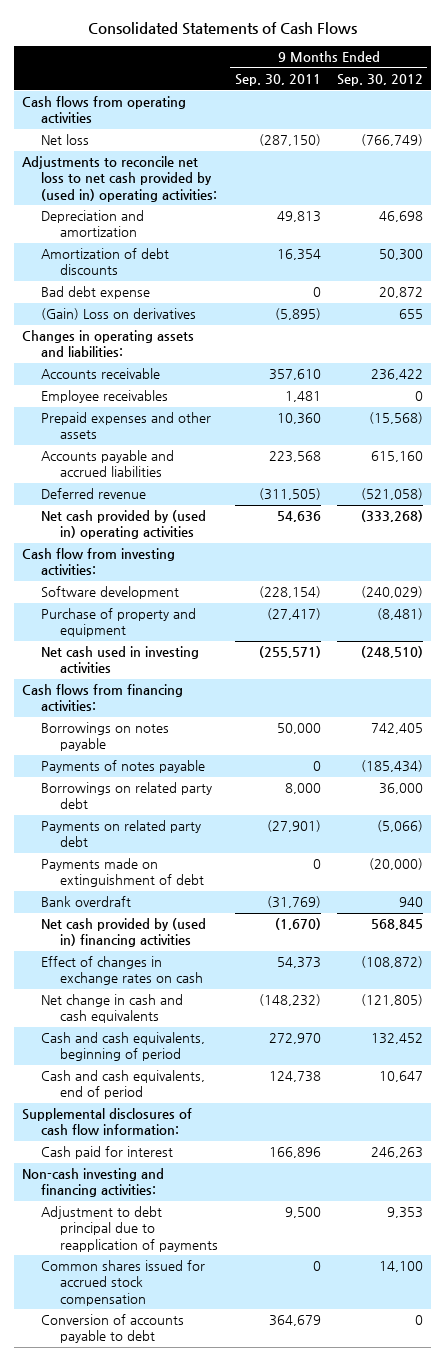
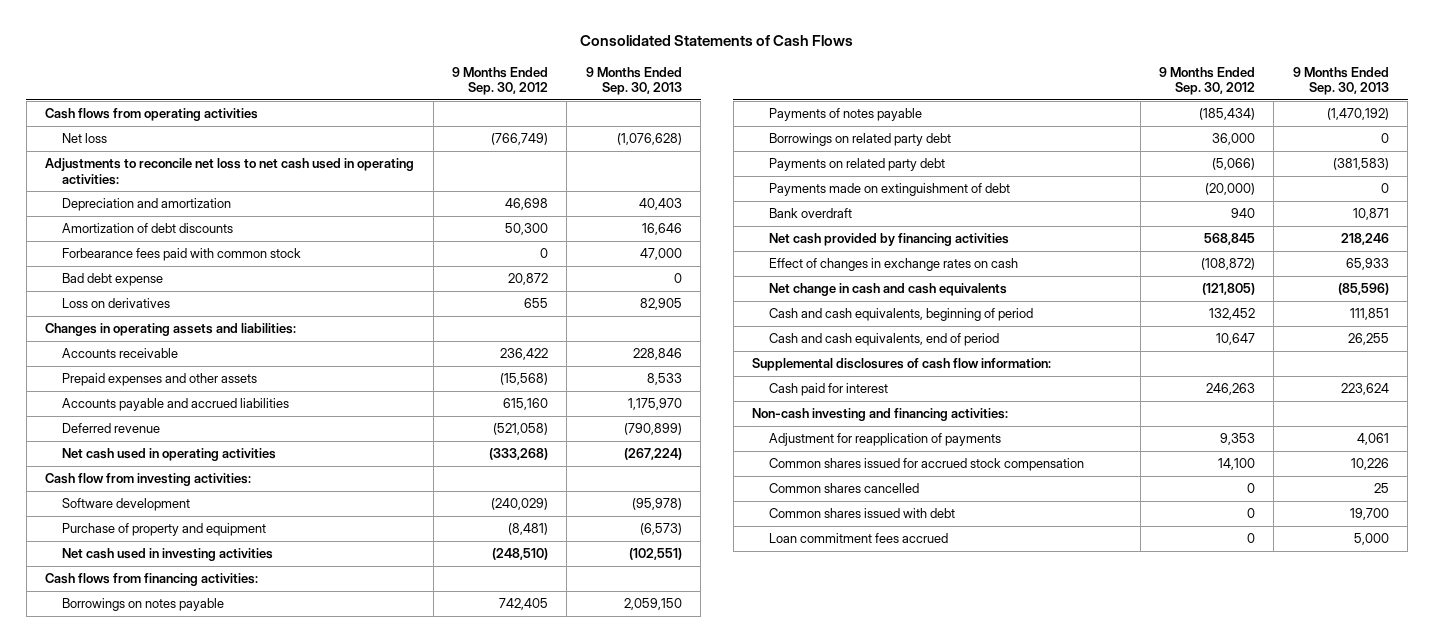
- | 9 Months Ended Sep. 30, 2011 | 9 Months Ended Sep. 30, 2012
+ | 9 Months Ended Sep. 30, 2012 | 9 Months Ended Sep. 30, 2013
- Adjustments to reconcile net loss to net cash provided by (used in) operating activities:
+ Adjustments to reconcile net loss to net cash used in operating activities:
+ Forbearance fees paid with common stock | 0 | 47,000
- (Gain) Loss on derivatives | (5,895) | 655
+ Loss on derivatives | 655 | 82,905
- Employee receivables | 1,481 | 0
- Net cash provided by (used in) operating activities | 54,636 | (333,268)
+ Net cash used in operating activities | (333,268) | (267,224)
- Net cash provided by (used in) financing activities | (1,670) | 568,845
+ Net cash provided by financing activities | 568,845 | 218,246
- Adjustment to debt principal due to reapplication of payments | 9,500 | 9,353
+ Adjustment for reapplication of payments | 9,353 | 4,061
- Conversion of accounts payable to debt | 364,679 | 0
+ Common shares cancelled | 0 | 25
+ Common shares issued with debt | 0 | 19,700
+ Loan commitment fees accrued | 0 | 5,000

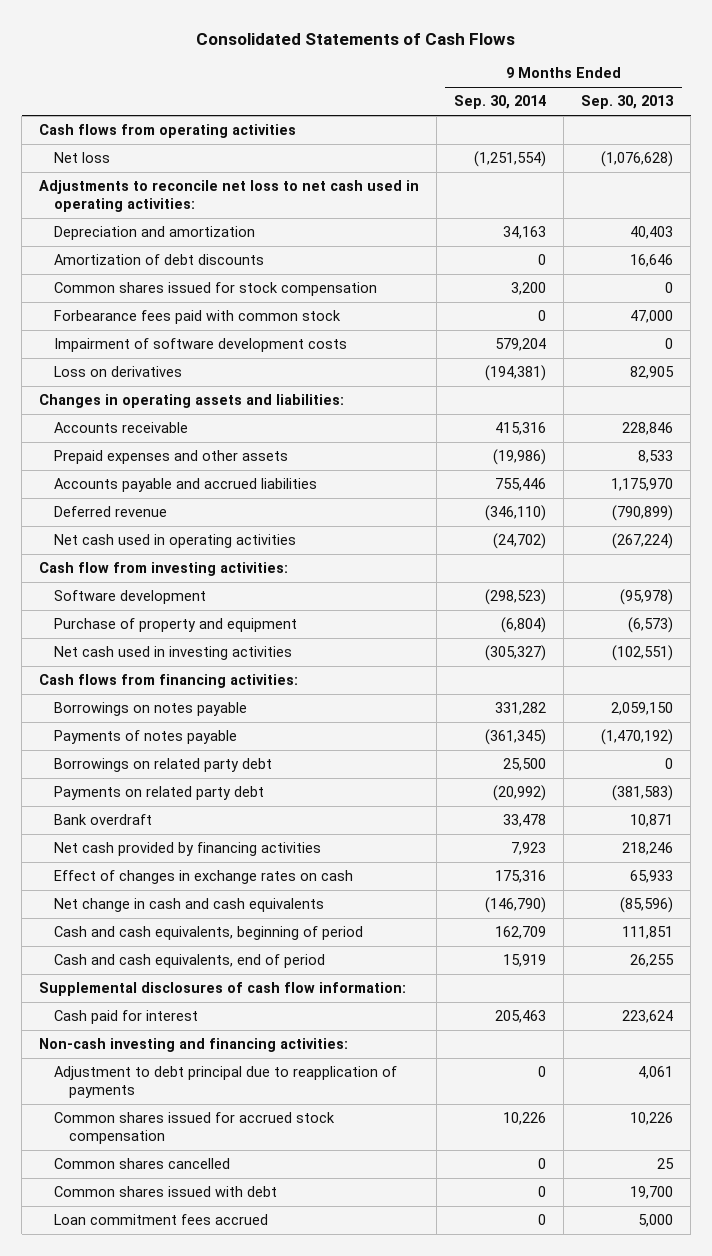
- | 9 Months Ended Sep. 30, 2012 | 9 Months Ended Sep. 30, 2013
+ | 9 Months Ended Sep. 30, 2014 | 9 Months Ended Sep. 30, 2013
+ Common shares issued for stock compensation | 3,200 | 0
- Bad debt expense | 20,872 | 0
+ Impairment of software development costs | 579,204 | 0
- Payments made on extinguishment of debt | (20,000) | 0
- Adjustment for reapplication of payments | 9,353 | 4,061
+ Adjustment to debt principal due to reapplication of payments | 0 | 4,061

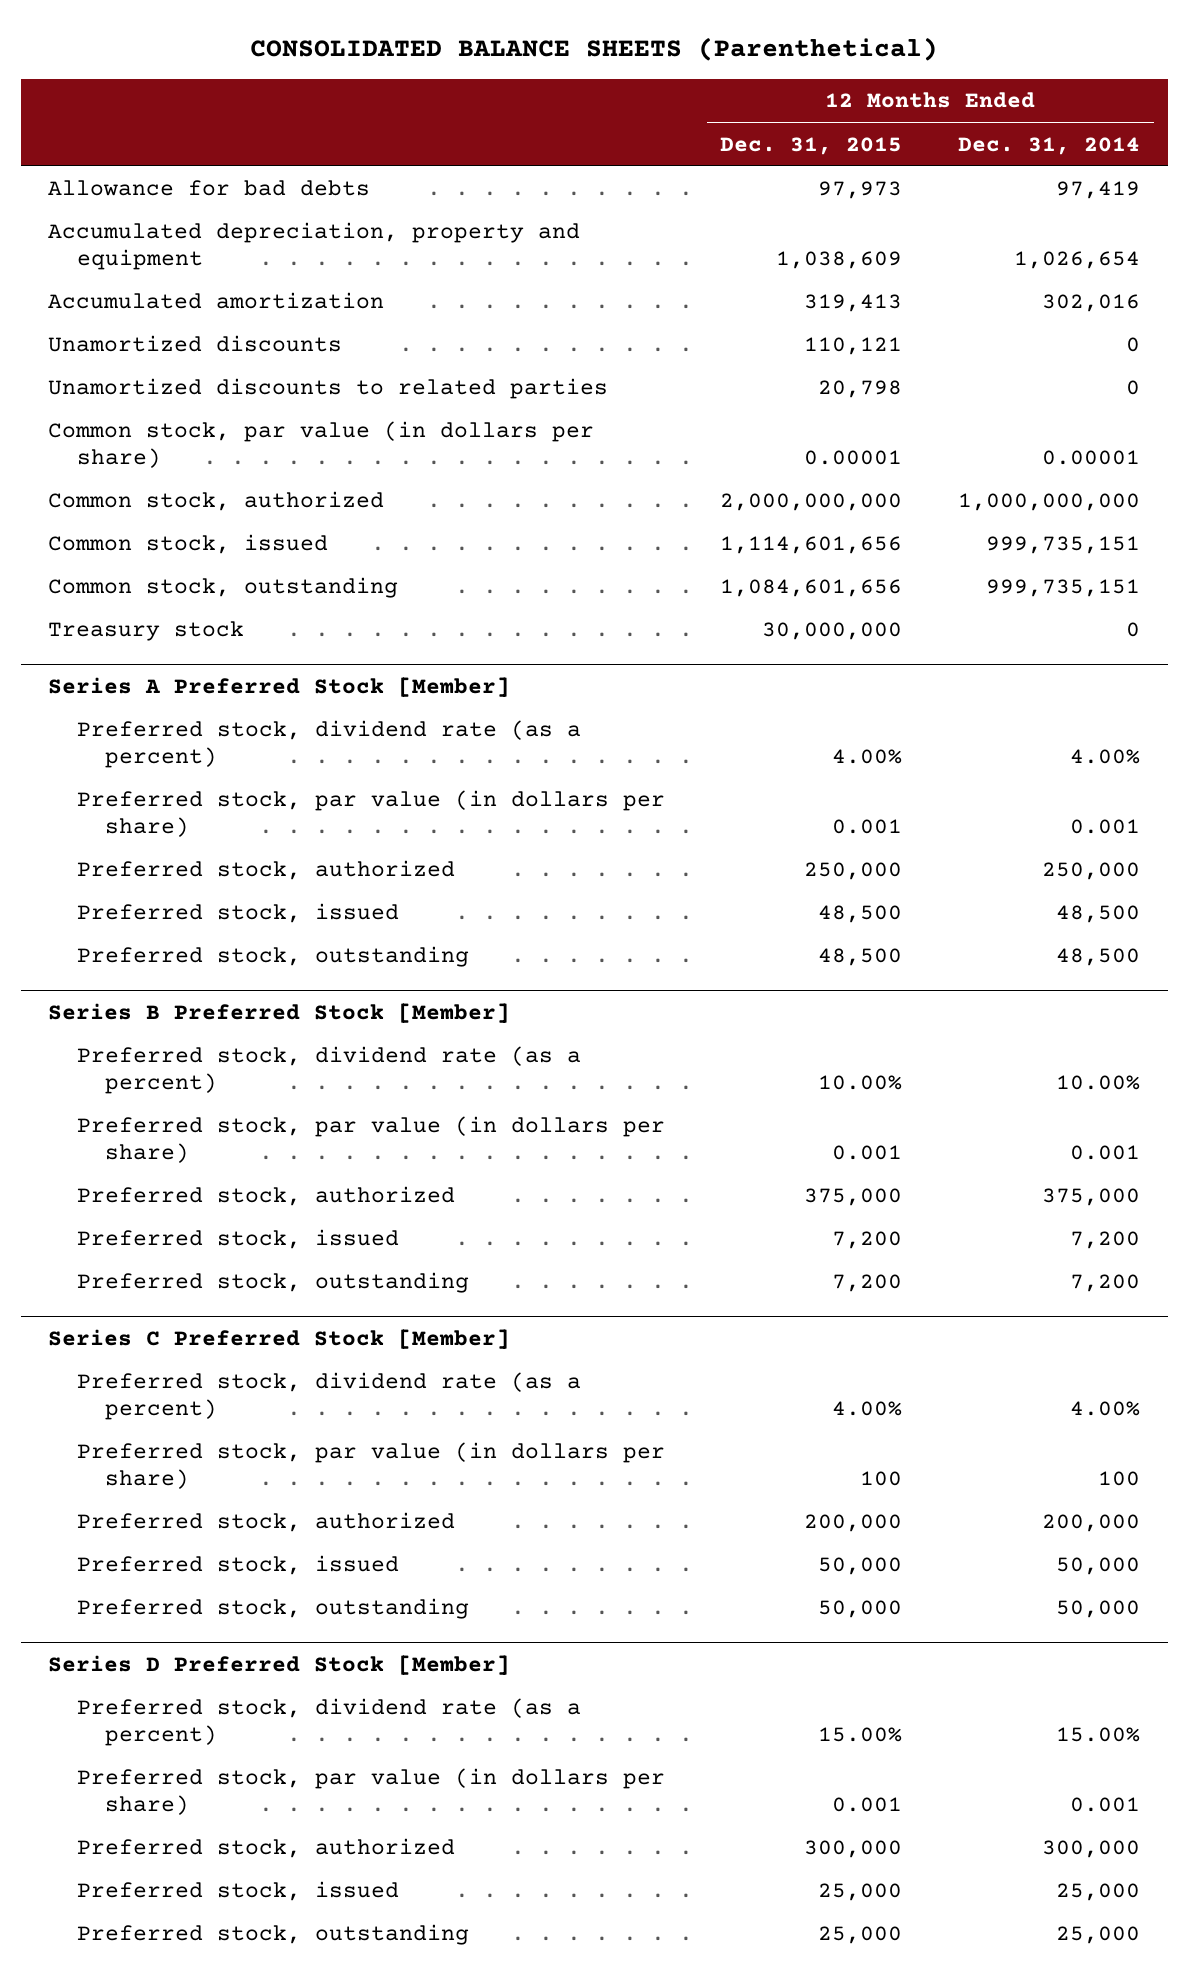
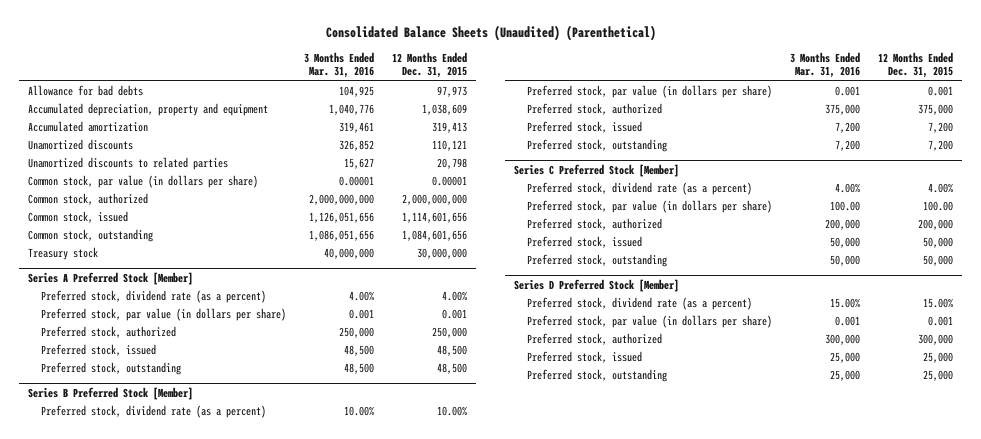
- CONSOLIDATED BALANCE SHEETS (Parenthetical)
+ Consolidated Balance Sheets (Unaudited) (Parenthetical)
- | 12 Months Ended Dec. 31, 2015 | 12 Months Ended Dec. 31, 2014
+ | 3 Months Ended Mar. 31, 2016 | 12 Months Ended Dec. 31, 2015
@ Series C Preferred Stock [Member]
- Preferred stock, par value (in dollars per share) | 100 | 100
+ Preferred stock, par value (in dollars per share) | 100.00 | 100.00

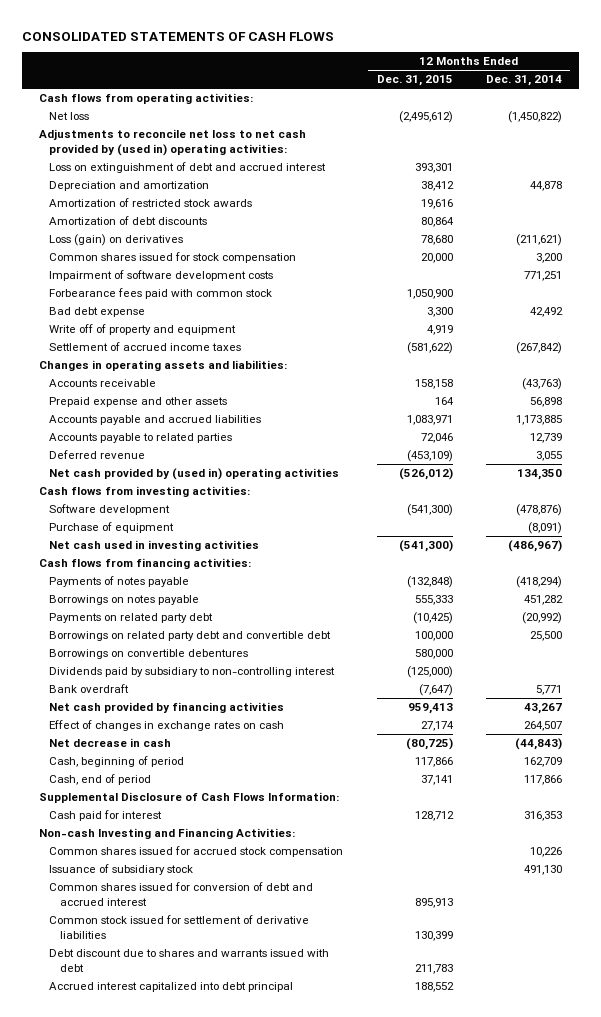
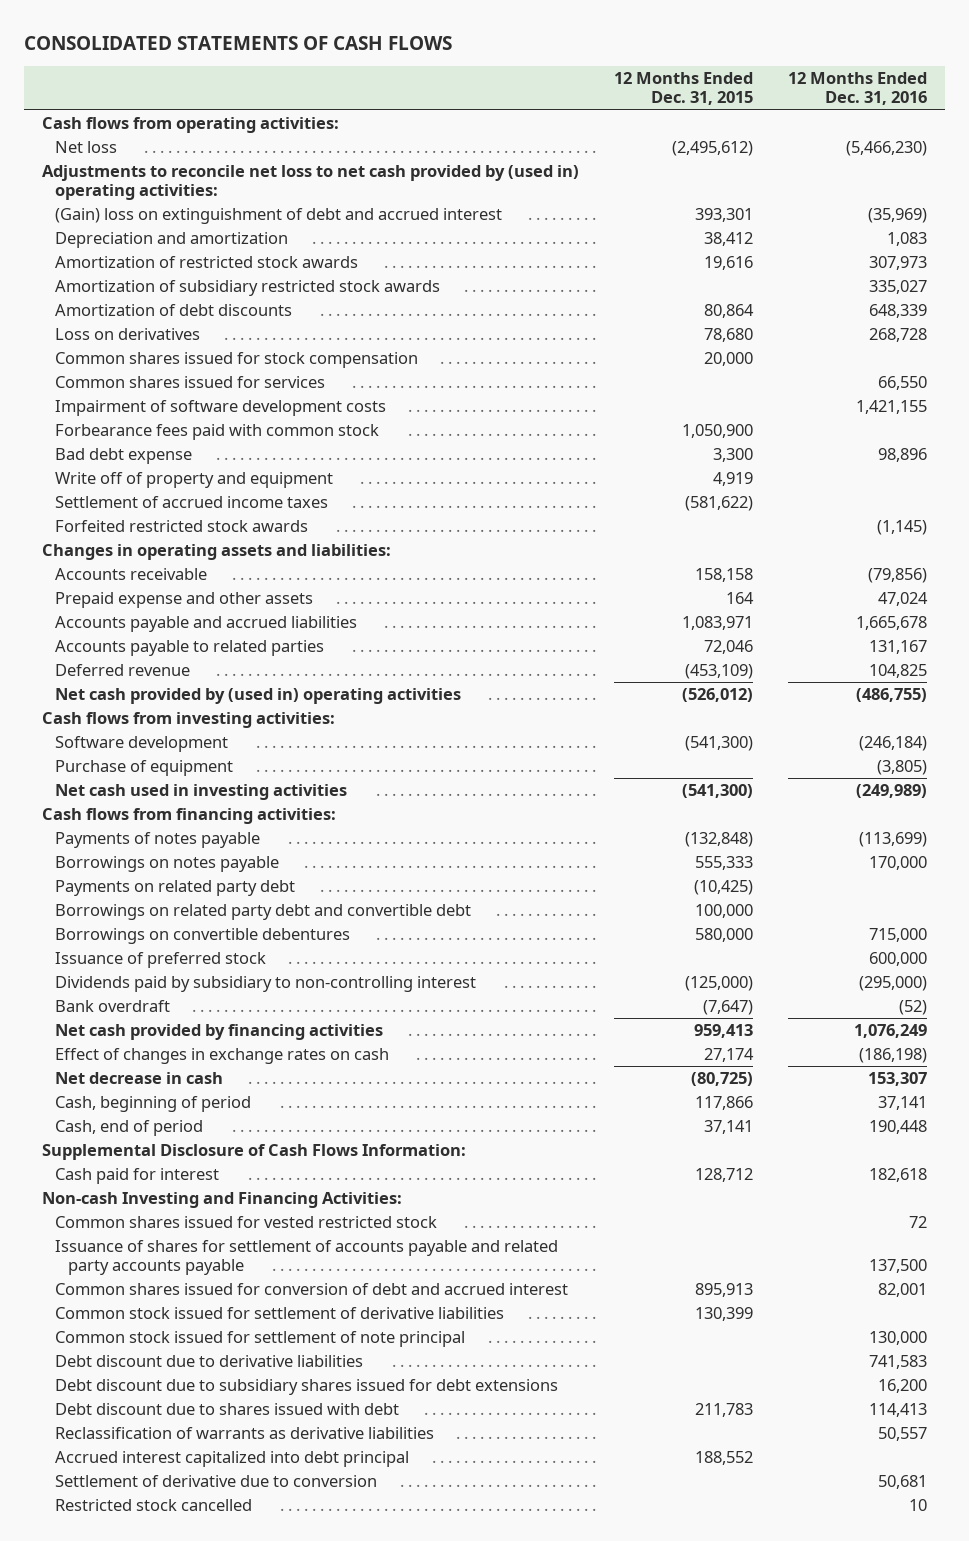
- | 12 Months Ended Dec. 31, 2015 | 12 Months Ended Dec. 31, 2014
+ | 12 Months Ended Dec. 31, 2015 | 12 Months Ended Dec. 31, 2016
- Loss on extinguishment of debt and accrued interest | 393,301 |
+ (Gain) loss on extinguishment of debt and accrued interest | 393,301 | (35,969)
+ Amortization of subsidiary restricted stock awards | | 335,027
- Loss (gain) on derivatives | 78,680 | (211,621)
+ Loss on derivatives | 78,680 | 268,728
+ Common shares issued for services | | 66,550
+ Forfeited restricted stock awards | | (1,145)
+ Issuance of preferred stock | | 600,000
- Common shares issued for accrued stock compensation | | 10,226
- Issuance of subsidiary stock | | 491,130
+ Common shares issued for vested restricted stock | | 72
+ Issuance of shares for settlement of accounts payable and related party accounts payable | | 137,500
- Debt discount due to shares and warrants issued with debt | 211,783 |
+ Common stock issued for settlement of note principal | | 130,000
+ Debt discount due to derivative liabilities | | 741,583
+ Debt discount due to subsidiary shares issued for debt extensions | | 16,200
+ Debt discount due to shares issued with debt | 211,783 | 114,413
+ Reclassification of warrants as derivative liabilities | | 50,557
+ Settlement of derivative due to conversion | | 50,681
+ Restricted stock cancelled | | 10

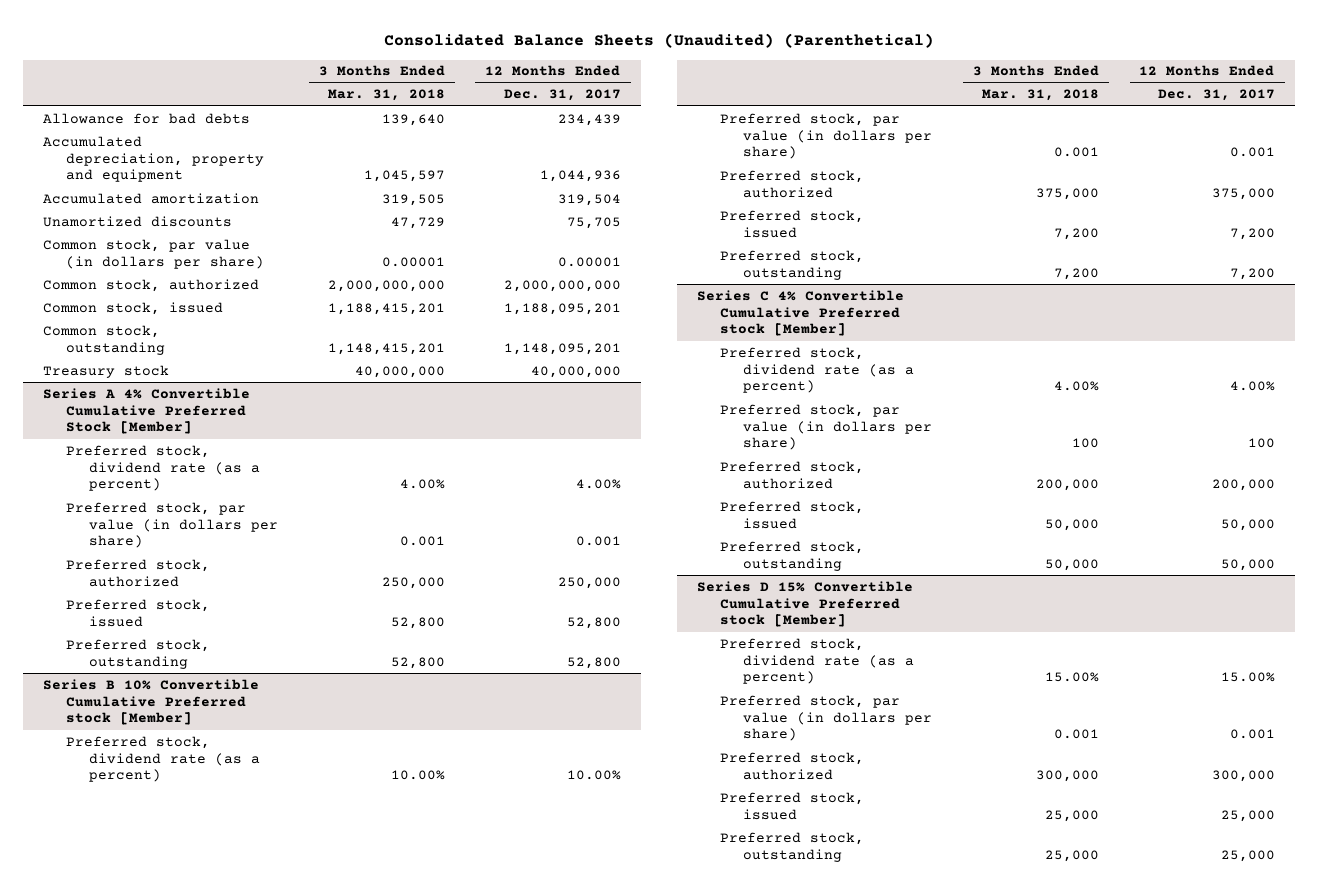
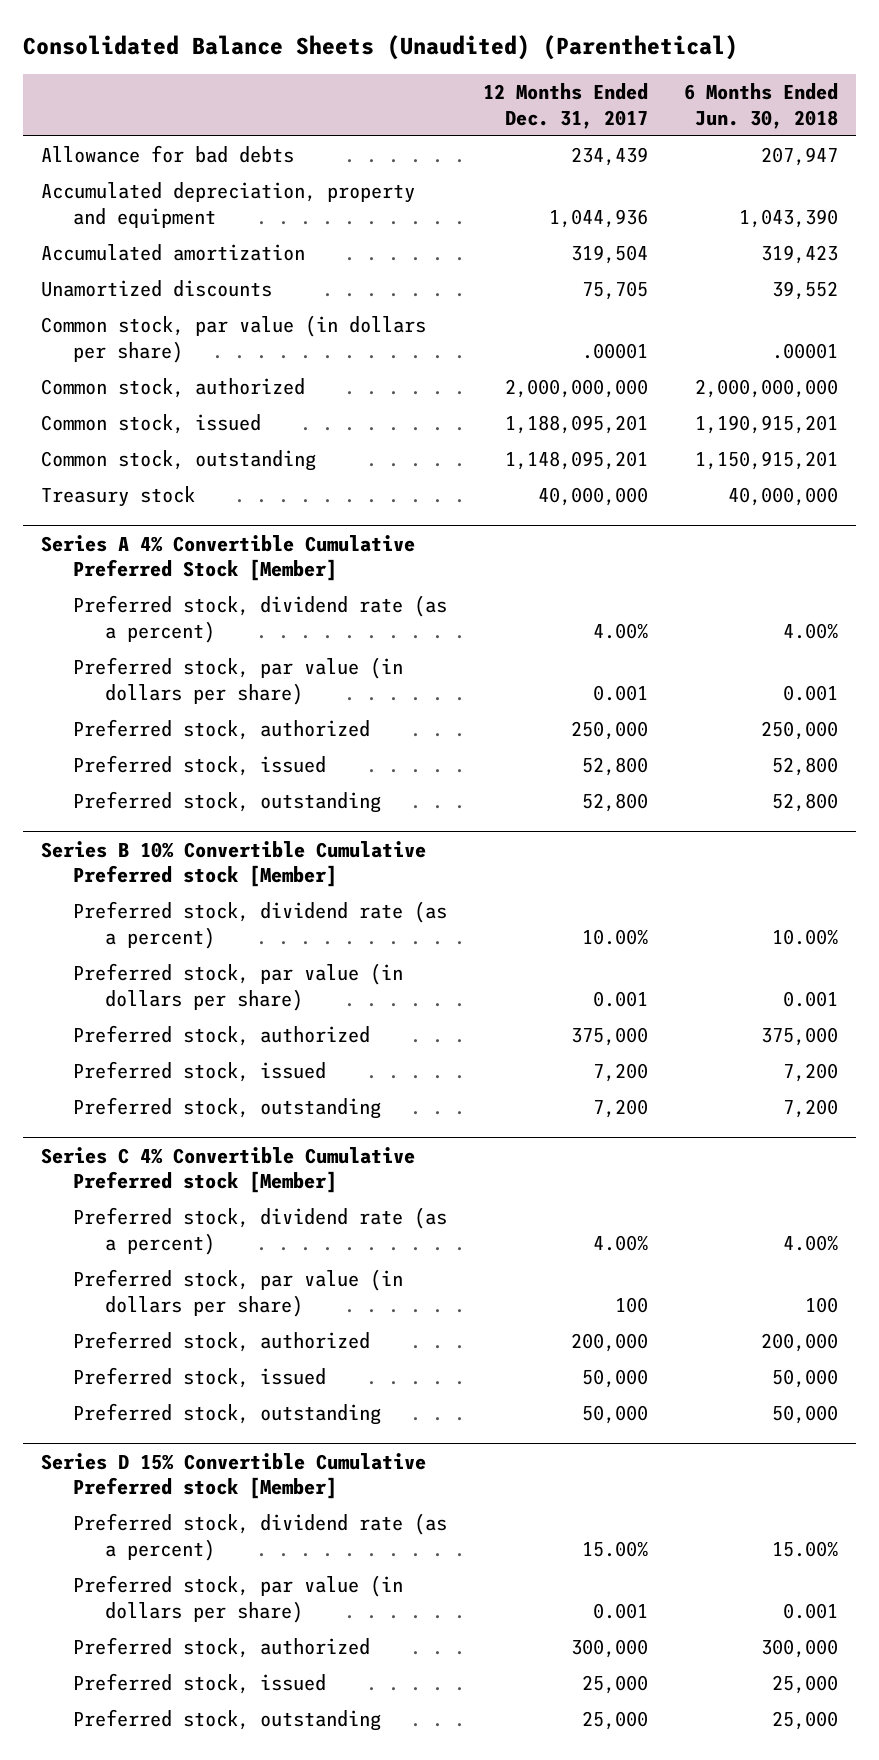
- | 3 Months Ended Mar. 31, 2018 | 12 Months Ended Dec. 31, 2017
+ | 12 Months Ended Dec. 31, 2017 | 6 Months Ended Jun. 30, 2018
- Common stock, par value (in dollars per share) | 0.00001 | 0.00001
+ Common stock, par value (in dollars per share) | .00001 | .00001

